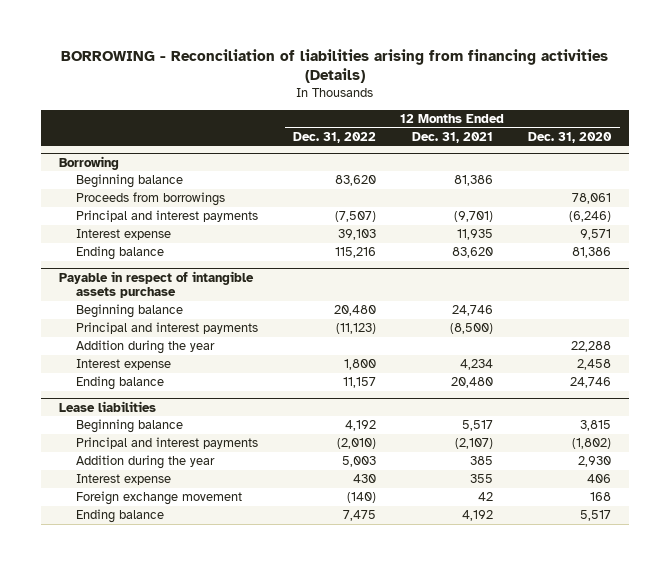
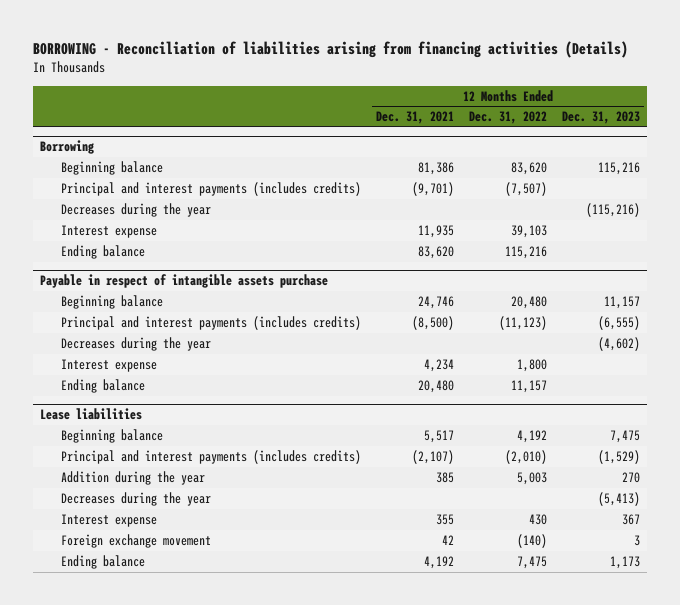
- | 12 Months Ended Dec. 31, 2022 | 12 Months Ended Dec. 31, 2021 | 12 Months Ended Dec. 31, 2020
+ | 12 Months Ended Dec. 31, 2021 | 12 Months Ended Dec. 31, 2022 | 12 Months Ended Dec. 31, 2023
@ Borrowing
- Proceeds from borrowings | | | 78,061
- Principal and interest payments | (7,507) | (9,701) | (6,246)
+ Principal and interest payments (includes credits) | (9,701) | (7,507) |
+ Decreases during the year | | | (115,216)
@ Payable in respect of intangible assets purchase
- Principal and interest payments | (11,123) | (8,500) |
- Addition during the year | | | 22,288
+ Principal and interest payments (includes credits) | (8,500) | (11,123) | (6,555)
+ Decreases during the year | | | (4,602)
@ Lease liabilities
- Principal and interest payments | (2,010) | (2,107) | (1,802)
+ Principal and interest payments (includes credits) | (2,107) | (2,010) | (1,529)
+ Decreases during the year | | | (5,413)

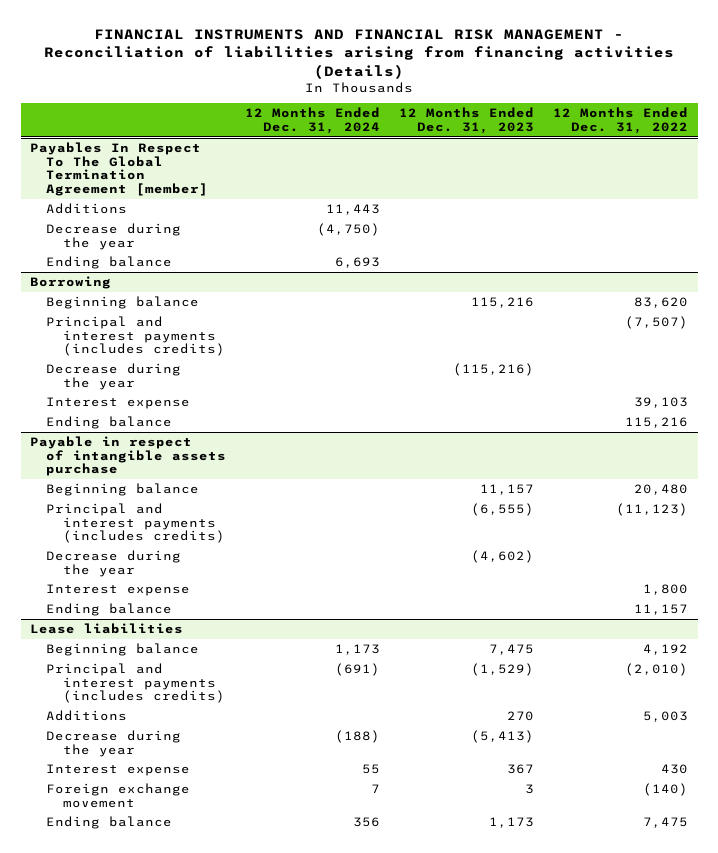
- BORROWING - Reconciliation of liabilities arising from financing activities (Details)
+ FINANCIAL INSTRUMENTS AND FINANCIAL RISK MANAGEMENT - Reconciliation of liabilities arising from financing activities (Details)
- | 12 Months Ended Dec. 31, 2021 | 12 Months Ended Dec. 31, 2022 | 12 Months Ended Dec. 31, 2023
+ | 12 Months Ended Dec. 31, 2024 | 12 Months Ended Dec. 31, 2023 | 12 Months Ended Dec. 31, 2022
+ Payables In Respect To The Global Termination Agreement [member]
+ Additions | 11,443 | |
+ Decrease during the year | (4,750) | |
+ Ending balance | 6,693 | |
@ Borrowing
- Decreases during the year | | | (115,216)
+ Decrease during the year | | (115,216) |
@ Payable in respect of intangible assets purchase
- Decreases during the year | | | (4,602)
+ Decrease during the year | | (4,602) |
@ Lease liabilities
- Addition during the year | 385 | 5,003 | 270
- Decreases during the year | | | (5,413)
+ Additions | | 270 | 5,003
+ Decrease during the year | (188) | (5,413) |

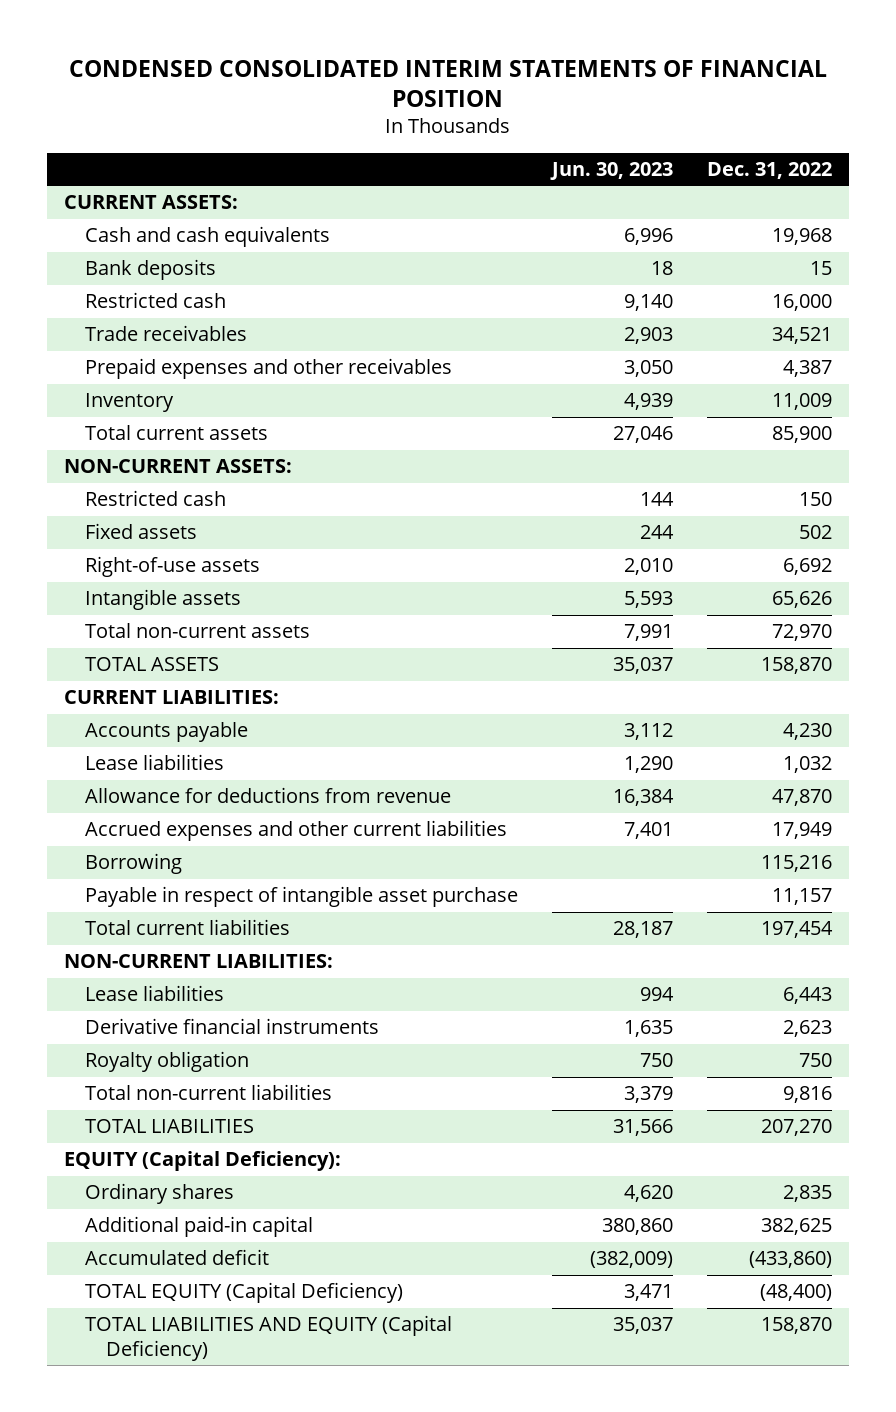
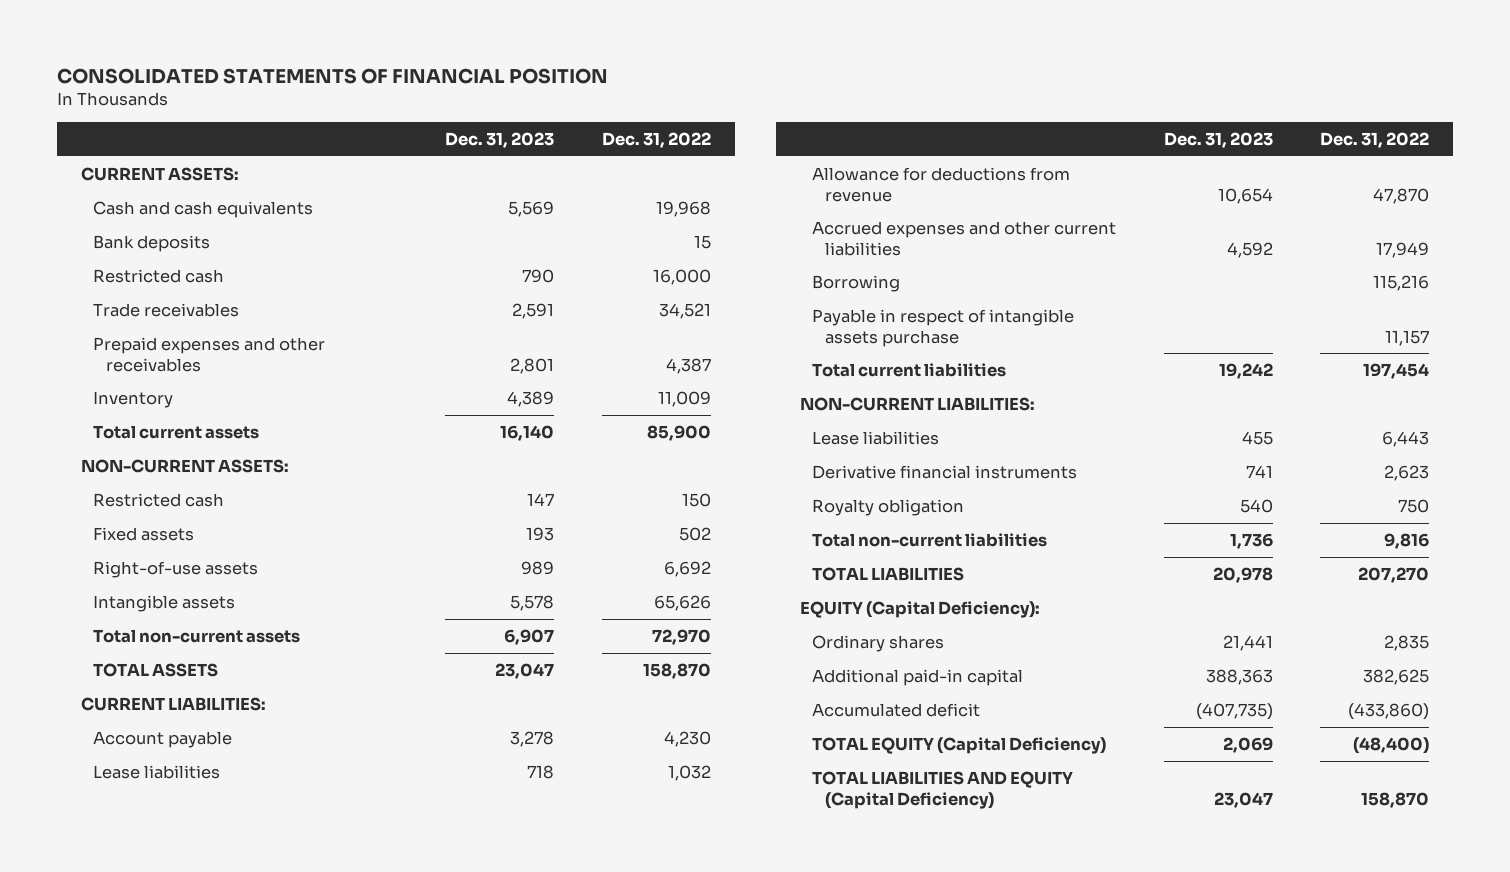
- CONDENSED CONSOLIDATED INTERIM STATEMENTS OF FINANCIAL POSITION
+ CONSOLIDATED STATEMENTS OF FINANCIAL POSITION
- | Jun. 30, 2023 | Dec. 31, 2022
+ | Dec. 31, 2023 | Dec. 31, 2022
- Accounts payable | 3,112 | 4,230
+ Account payable | 3,278 | 4,230
- Payable in respect of intangible asset purchase | | 11,157
+ Payable in respect of intangible assets purchase | | 11,157

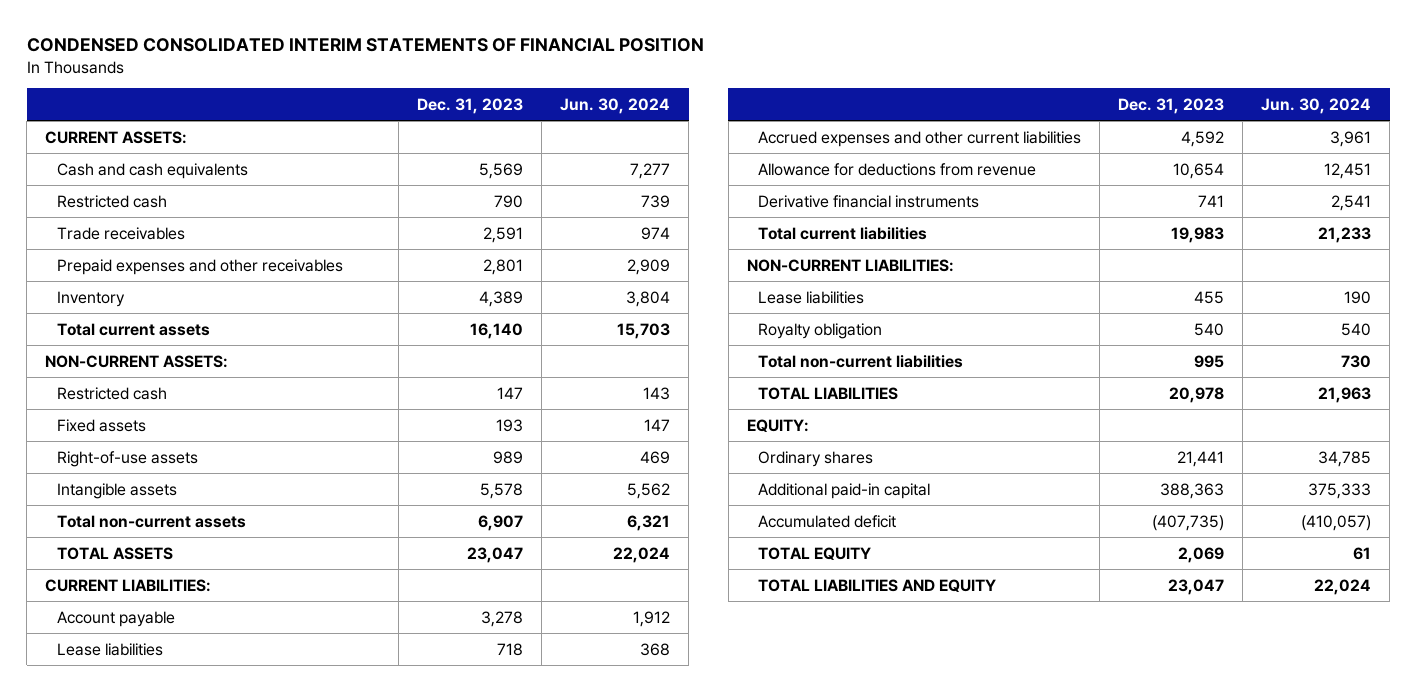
- CONSOLIDATED STATEMENTS OF FINANCIAL POSITION
+ CONDENSED CONSOLIDATED INTERIM STATEMENTS OF FINANCIAL POSITION
- | Dec. 31, 2023 | Dec. 31, 2022
+ | Dec. 31, 2023 | Jun. 30, 2024
- Bank deposits | | 15
- Borrowing | | 115,216
- Payable in respect of intangible assets purchase | | 11,157
- Total current liabilities | 19,242 | 197,454
moved down: Allowance for deductions from revenue | 10,654 | 12,451
moved up: Derivative financial instruments | 741 | 2,541
+ Total current liabilities | 19,983 | 21,233
- Total non-current liabilities | 1,736 | 9,816
+ Total non-current liabilities | 995 | 730
- EQUITY (Capital Deficiency):
+ EQUITY:
- TOTAL EQUITY (Capital Deficiency) | 2,069 | (48,400)
- TOTAL LIABILITIES AND EQUITY (Capital Deficiency) | 23,047 | 158,870
+ TOTAL EQUITY | 2,069 | 61
+ TOTAL LIABILITIES AND EQUITY | 23,047 | 22,024

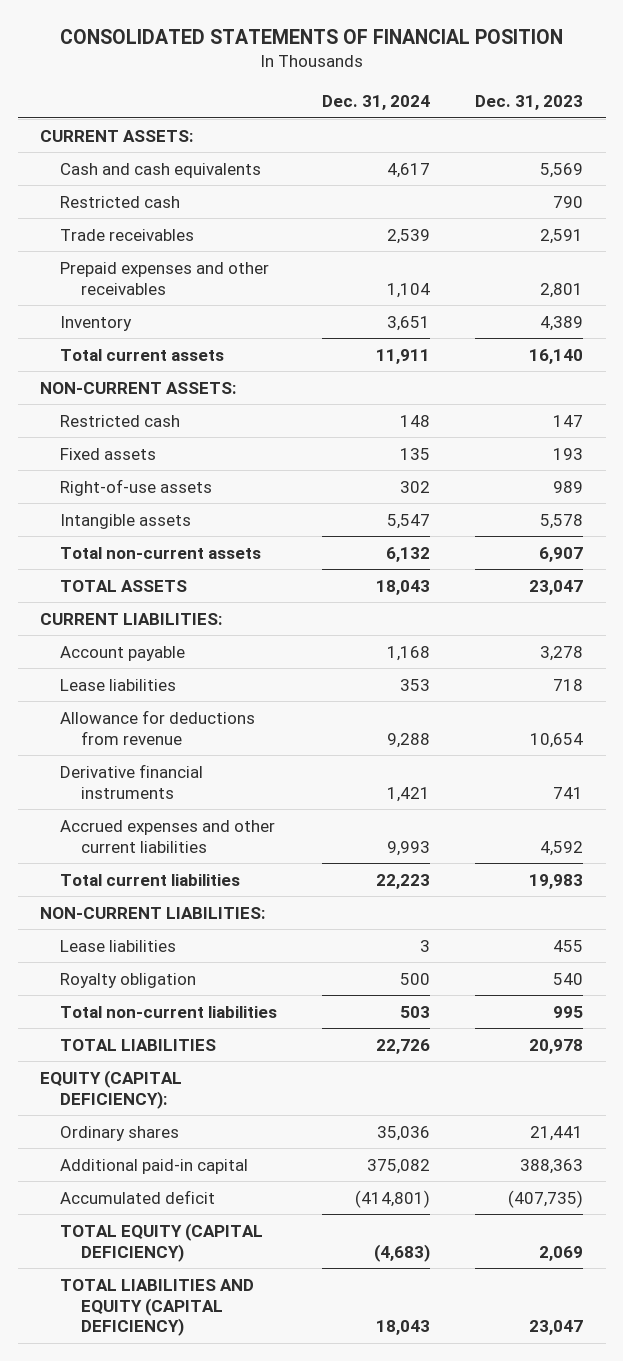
- CONDENSED CONSOLIDATED INTERIM STATEMENTS OF FINANCIAL POSITION
+ CONSOLIDATED STATEMENTS OF FINANCIAL POSITION
- | Dec. 31, 2023 | Jun. 30, 2024
+ | Dec. 31, 2024 | Dec. 31, 2023
moved down: Accrued expenses and other current liabilities | 9,993 | 4,592
- EQUITY:
+ EQUITY (CAPITAL DEFICIENCY):
- TOTAL EQUITY | 2,069 | 61
- TOTAL LIABILITIES AND EQUITY | 23,047 | 22,024
+ TOTAL EQUITY (CAPITAL DEFICIENCY) | (4,683) | 2,069
+ TOTAL LIABILITIES AND EQUITY (CAPITAL DEFICIENCY) | 18,043 | 23,047

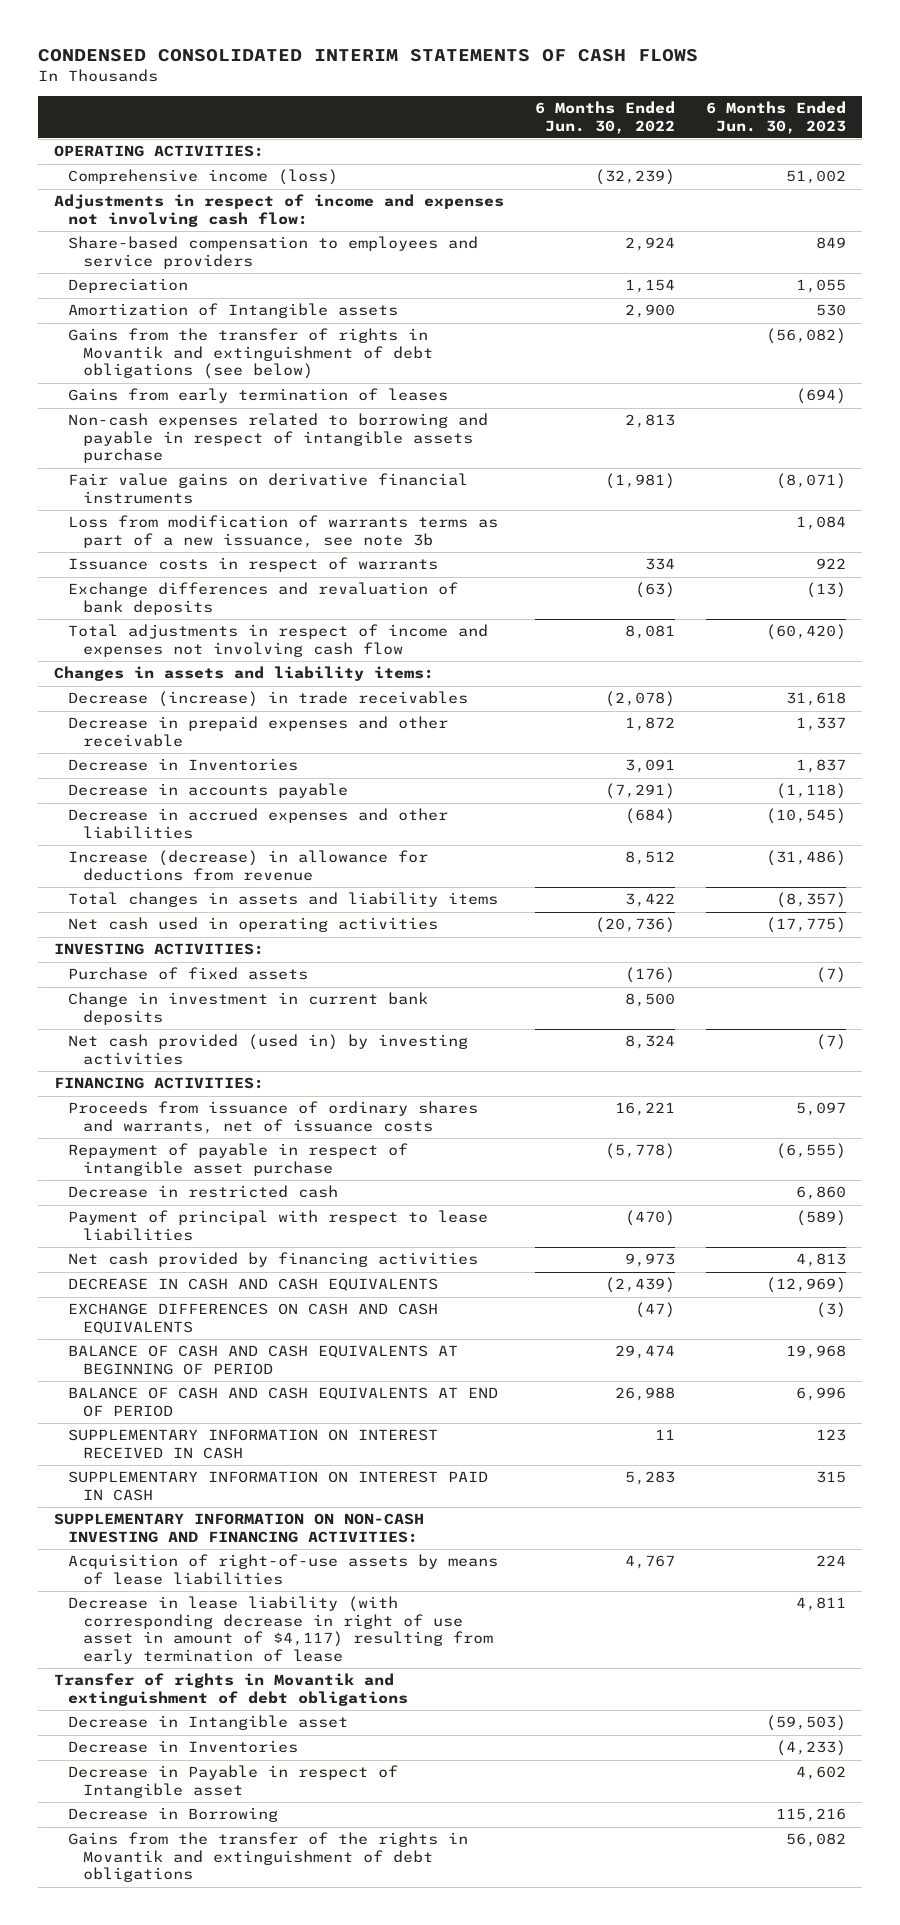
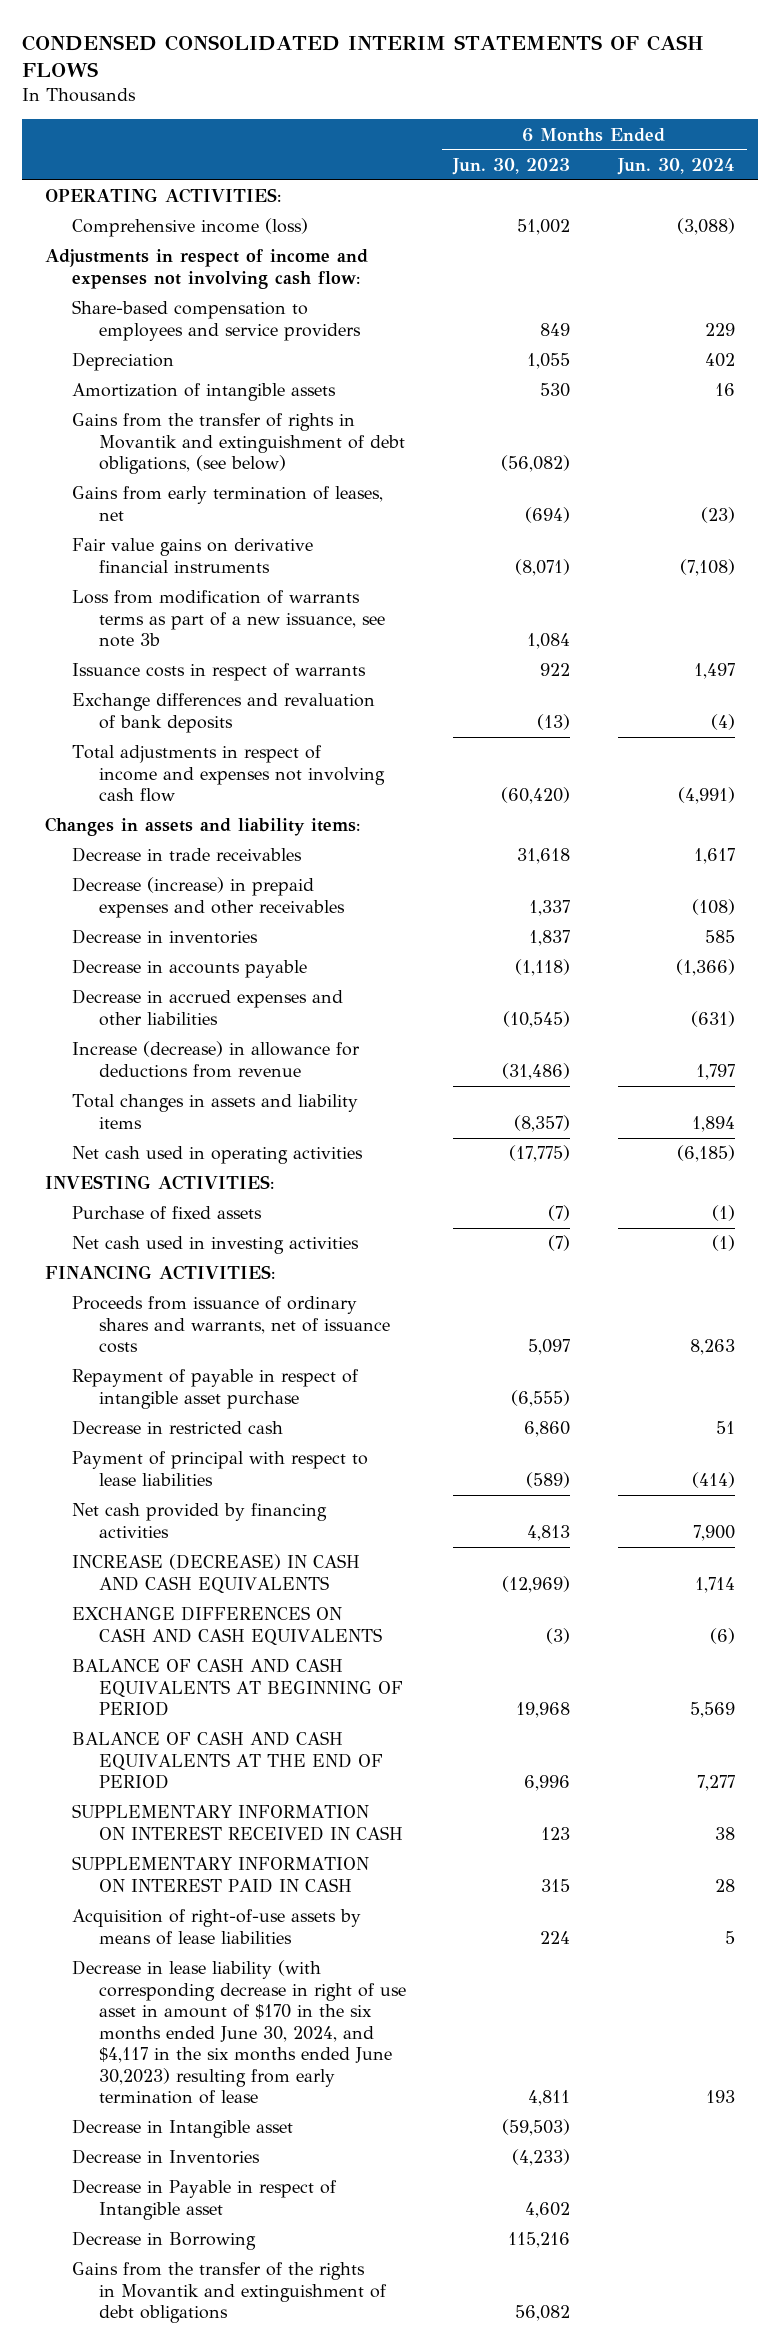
- | 6 Months Ended Jun. 30, 2022 | 6 Months Ended Jun. 30, 2023
+ | 6 Months Ended Jun. 30, 2023 | 6 Months Ended Jun. 30, 2024
- Amortization of Intangible assets | 2,900 | 530
- Gains from the transfer of rights in Movantik and extinguishment of debt obligations (see below) | | (56,082)
- Gains from early termination of leases | | (694)
- Non-cash expenses related to borrowing and payable in respect of intangible assets purchase | 2,813 |
+ Amortization of intangible assets | 530 | 16
+ Gains from the transfer of rights in Movantik and extinguishment of debt obligations, (see below) | (56,082) |
+ Gains from early termination of leases, net | (694) | (23)
- Decrease (increase) in trade receivables | (2,078) | 31,618
- Decrease in prepaid expenses and other receivable | 1,872 | 1,337
- Decrease in Inventories | 3,091 | 1,837
+ Decrease in trade receivables | 31,618 | 1,617
+ Decrease (increase) in prepaid expenses and other receivables | 1,337 | (108)
+ Decrease in inventories | 1,837 | 585
- Change in investment in current bank deposits | 8,500 |
- Net cash provided (used in) by investing activities | 8,324 | (7)
+ Net cash used in investing activities | (7) | (1)
- DECREASE IN CASH AND CASH EQUIVALENTS | (2,439) | (12,969)
+ INCREASE (DECREASE) IN CASH AND CASH EQUIVALENTS | (12,969) | 1,714
- BALANCE OF CASH AND CASH EQUIVALENTS AT END OF PERIOD | 26,988 | 6,996
+ BALANCE OF CASH AND CASH EQUIVALENTS AT THE END OF PERIOD | 6,996 | 7,277
- SUPPLEMENTARY INFORMATION ON NON-CASH INVESTING AND FINANCING ACTIVITIES:
- Decrease in lease liability (with corresponding decrease in right of use asset in amount of $4,117) resulting from early termination of lease | | 4,811
- Transfer of rights in Movantik and extinguishment of debt obligations
+ Decrease in lease liability (with corresponding decrease in right of use asset in amount of $170 in the six months ended June 30, 2024, and $4,117 in the six months ended June 30,2023) resulting from early termination of lease | 4,811 | 193

